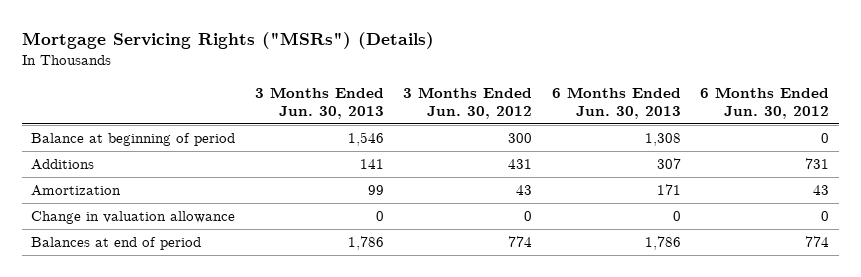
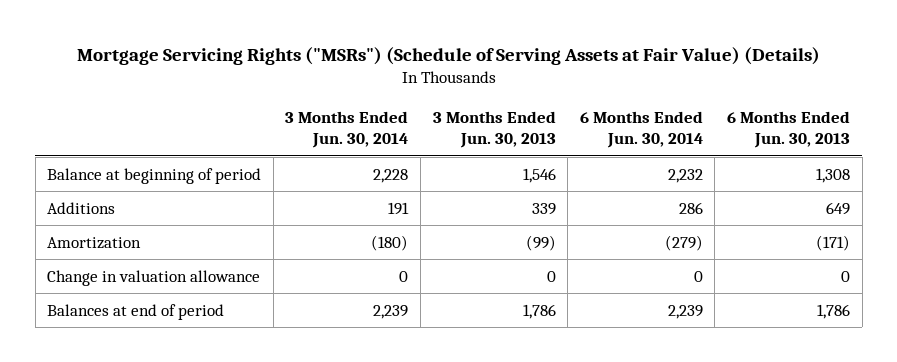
- Mortgage Servicing Rights ("MSRs") (Details)
+ Mortgage Servicing Rights ("MSRs") (Schedule of Serving Assets at Fair Value) (Details)
- | 3 Months Ended Jun. 30, 2013 | 3 Months Ended Jun. 30, 2012 | 6 Months Ended Jun. 30, 2013 | 6 Months Ended Jun. 30, 2012
+ | 3 Months Ended Jun. 30, 2014 | 3 Months Ended Jun. 30, 2013 | 6 Months Ended Jun. 30, 2014 | 6 Months Ended Jun. 30, 2013
- Additions | 141 | 431 | 307 | 731
- Amortization | 99 | 43 | 171 | 43
+ Additions | 191 | 339 | 286 | 649
+ Amortization | (180) | (99) | (279) | (171)

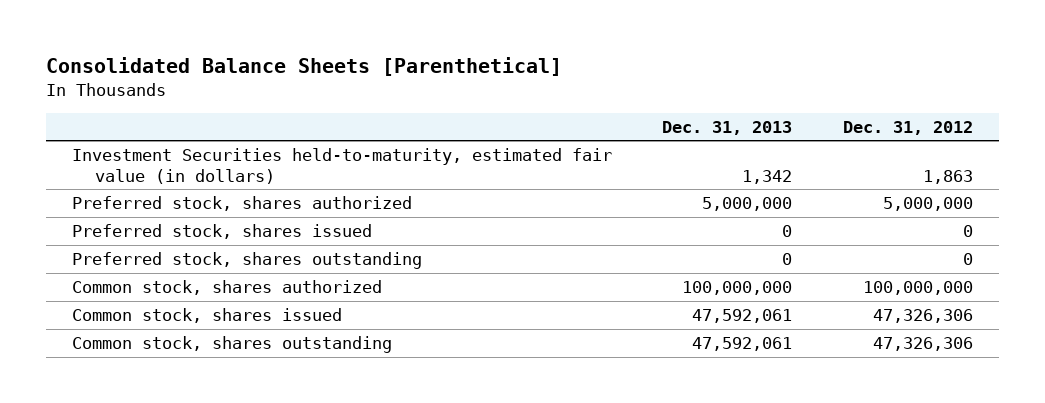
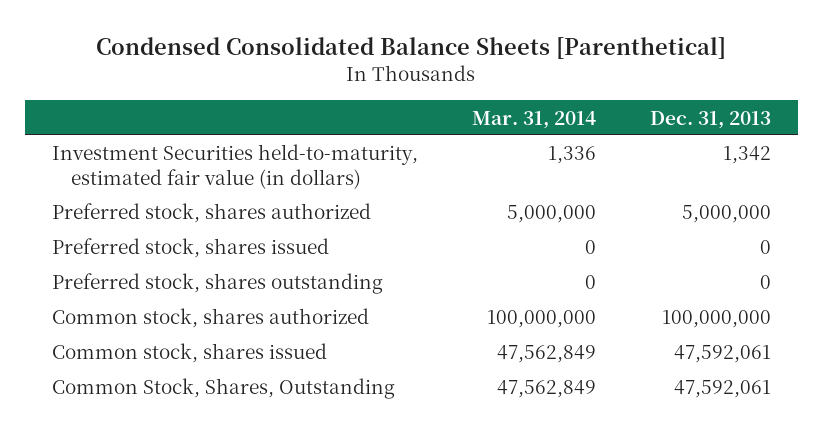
- Consolidated Balance Sheets [Parenthetical]
+ Condensed Consolidated Balance Sheets [Parenthetical]
- | Dec. 31, 2013 | Dec. 31, 2012
+ | Mar. 31, 2014 | Dec. 31, 2013
- Common stock, shares outstanding | 47,592,061 | 47,326,306
+ Common Stock, Shares, Outstanding | 47,562,849 | 47,592,061

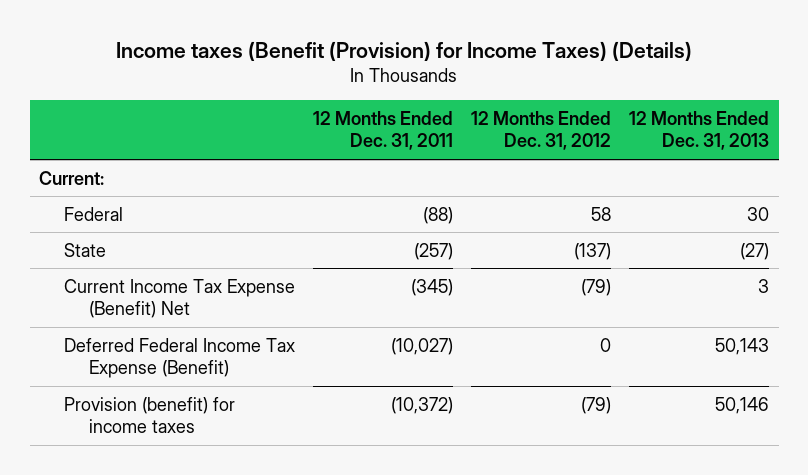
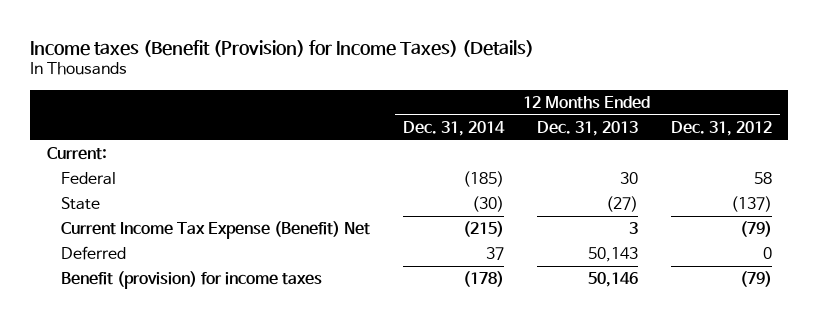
- | 12 Months Ended Dec. 31, 2011 | 12 Months Ended Dec. 31, 2012 | 12 Months Ended Dec. 31, 2013
+ | 12 Months Ended Dec. 31, 2014 | 12 Months Ended Dec. 31, 2013 | 12 Months Ended Dec. 31, 2012
- Deferred Federal Income Tax Expense (Benefit) | (10,027) | 0 | 50,143
- Provision (benefit) for income taxes | (10,372) | (79) | 50,146
+ Deferred | 37 | 50,143 | 0
+ Benefit (provision) for income taxes | (178) | 50,146 | (79)

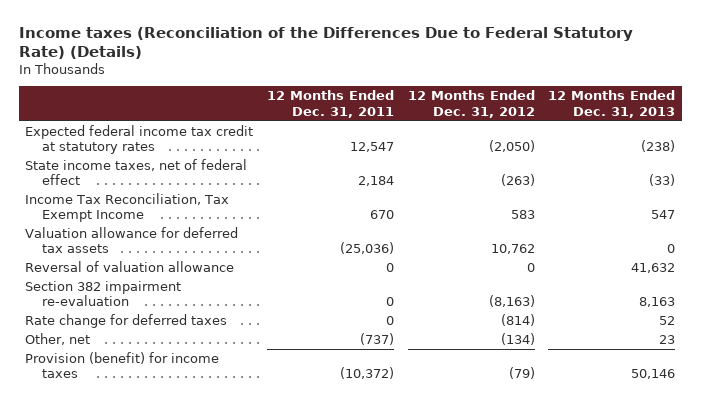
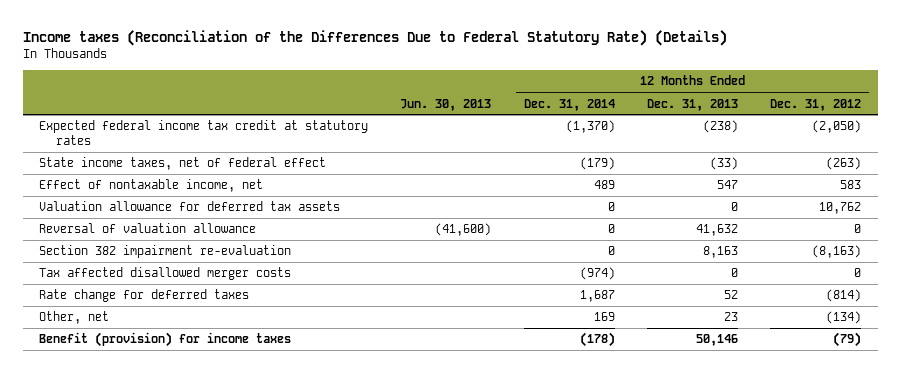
- | 12 Months Ended Dec. 31, 2011 | 12 Months Ended Dec. 31, 2012 | 12 Months Ended Dec. 31, 2013
+ | Jun. 30, 2013 | 12 Months Ended Dec. 31, 2014 | 12 Months Ended Dec. 31, 2013 | 12 Months Ended Dec. 31, 2012
- Income Tax Reconciliation, Tax Exempt Income | 670 | 583 | 547
+ Effect of nontaxable income, net | | 489 | 547 | 583
+ Tax affected disallowed merger costs | | (974) | 0 | 0
- Provision (benefit) for income taxes | (10,372) | (79) | 50,146
+ Benefit (provision) for income taxes | | (178) | 50,146 | (79)

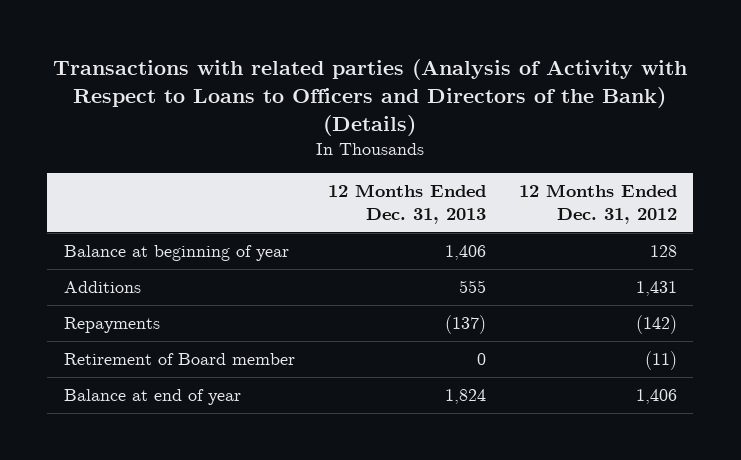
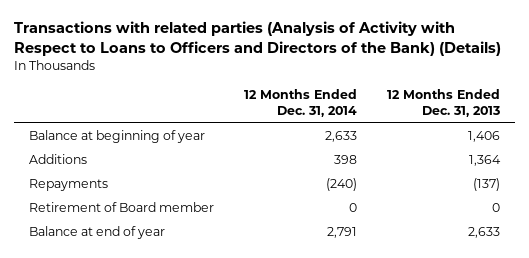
- | 12 Months Ended Dec. 31, 2013 | 12 Months Ended Dec. 31, 2012
+ | 12 Months Ended Dec. 31, 2014 | 12 Months Ended Dec. 31, 2013
- Additions | 555 | 1,431
+ Additions | 398 | 1,364
- Balance at end of year | 1,824 | 1,406
+ Balance at end of year | 2,791 | 2,633

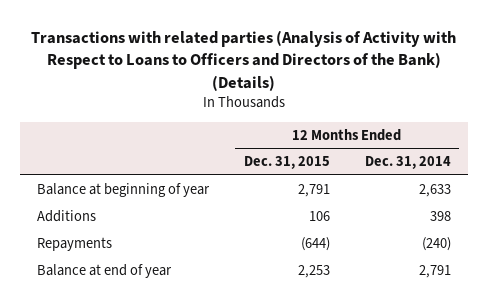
- | 12 Months Ended Dec. 31, 2014 | 12 Months Ended Dec. 31, 2013
+ | 12 Months Ended Dec. 31, 2015 | 12 Months Ended Dec. 31, 2014
- Retirement of Board member | 0 | 0

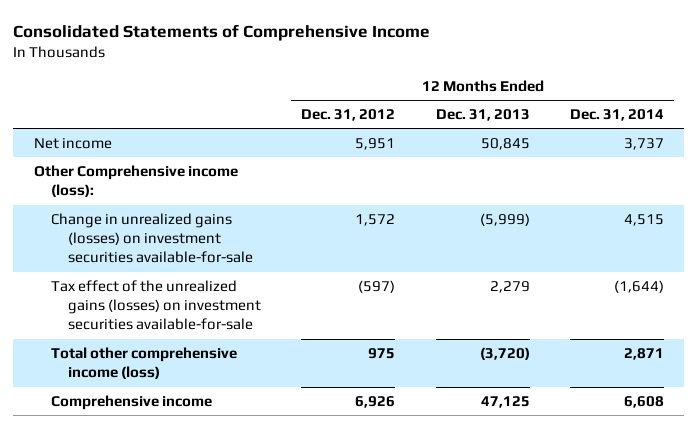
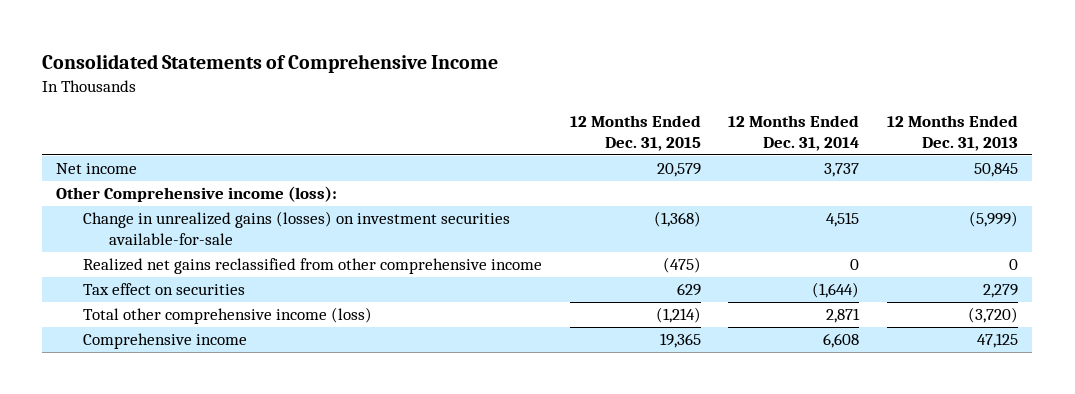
- | 12 Months Ended Dec. 31, 2012 | 12 Months Ended Dec. 31, 2013 | 12 Months Ended Dec. 31, 2014
+ | 12 Months Ended Dec. 31, 2015 | 12 Months Ended Dec. 31, 2014 | 12 Months Ended Dec. 31, 2013
- Tax effect of the unrealized gains (losses) on investment securities available-for-sale | (597) | 2,279 | (1,644)
+ Realized net gains reclassified from other comprehensive income | (475) | 0 | 0
+ Tax effect on securities | 629 | (1,644) | 2,279

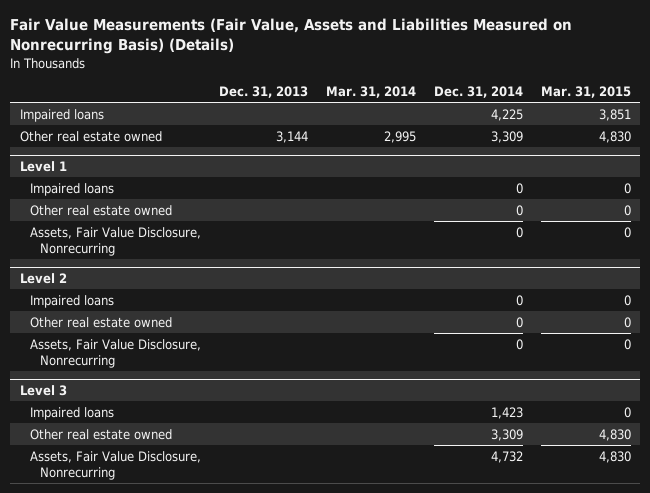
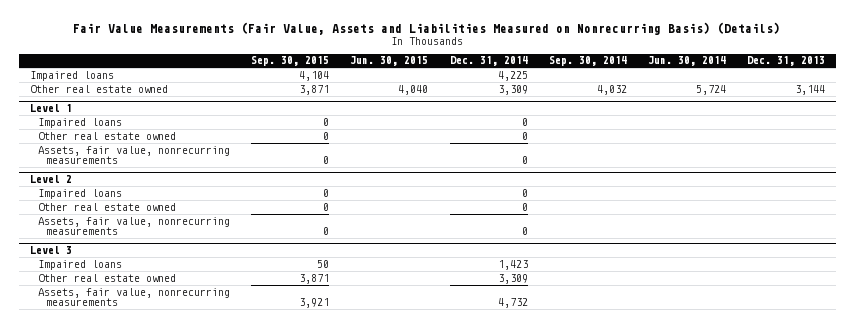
- | Dec. 31, 2013 | Mar. 31, 2014 | Dec. 31, 2014 | Mar. 31, 2015
+ | Sep. 30, 2015 | Jun. 30, 2015 | Dec. 31, 2014 | Sep. 30, 2014 | Jun. 30, 2014 | Dec. 31, 2013
@ Level 1
- Assets, Fair Value Disclosure, Nonrecurring | | | 0 | 0
+ Assets, fair value, nonrecurring measurements | 0 | | 0 | | |
@ Level 2
- Assets, Fair Value Disclosure, Nonrecurring | | | 0 | 0
+ Assets, fair value, nonrecurring measurements | 0 | | 0 | | |
@ Level 3
- Assets, Fair Value Disclosure, Nonrecurring | | | 4,732 | 4,830
+ Assets, fair value, nonrecurring measurements | 3,921 | | 4,732 | | |

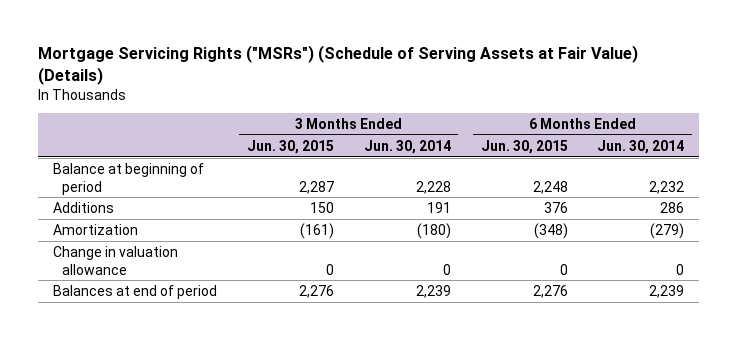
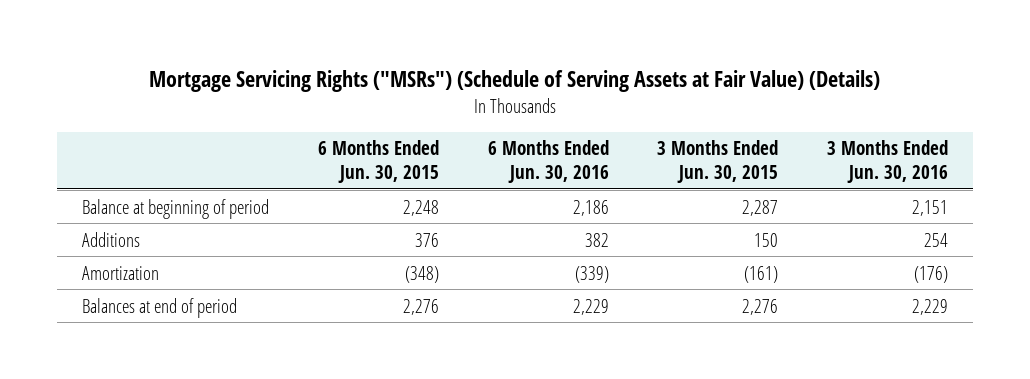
- | 3 Months Ended Jun. 30, 2015 | 3 Months Ended Jun. 30, 2014 | 6 Months Ended Jun. 30, 2015 | 6 Months Ended Jun. 30, 2014
+ | 6 Months Ended Jun. 30, 2015 | 6 Months Ended Jun. 30, 2016 | 3 Months Ended Jun. 30, 2015 | 3 Months Ended Jun. 30, 2016
- Change in valuation allowance | 0 | 0 | 0 | 0

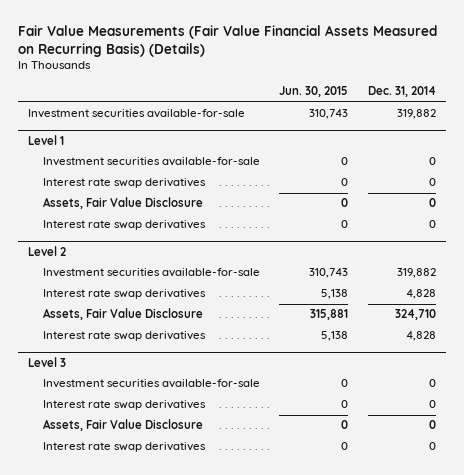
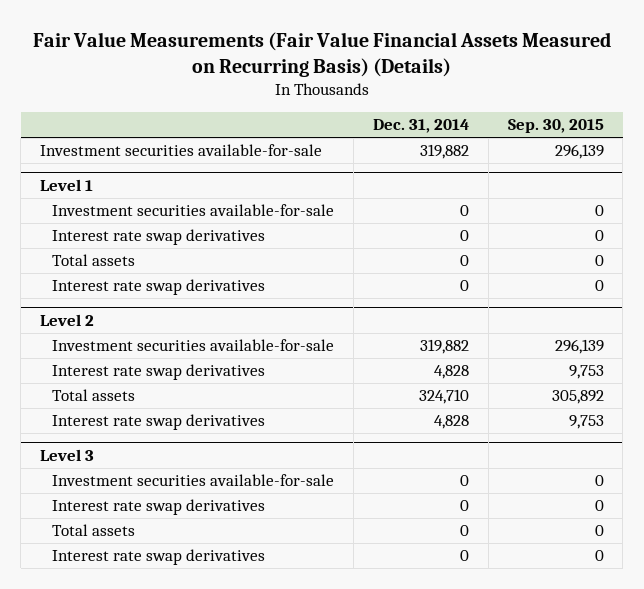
- | Jun. 30, 2015 | Dec. 31, 2014
+ | Dec. 31, 2014 | Sep. 30, 2015
@ Level 1
- Assets, Fair Value Disclosure | 0 | 0
+ Total assets | 0 | 0
@ Level 2
- Assets, Fair Value Disclosure | 315,881 | 324,710
+ Total assets | 324,710 | 305,892
@ Level 3
- Assets, Fair Value Disclosure | 0 | 0
+ Total assets | 0 | 0

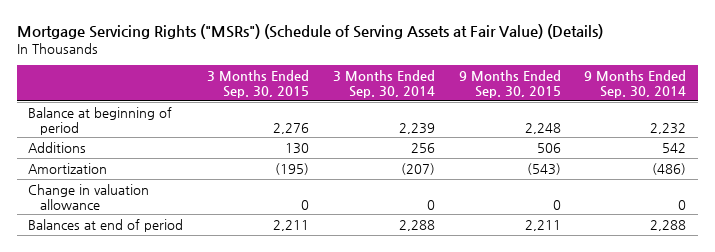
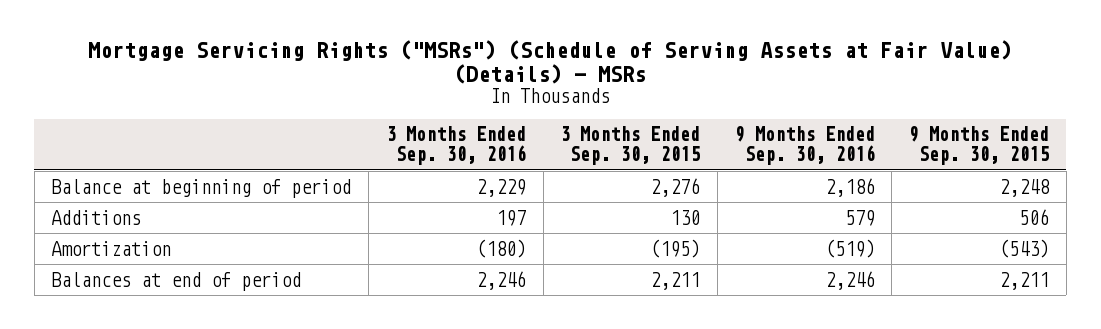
- Mortgage Servicing Rights ("MSRs") (Schedule of Serving Assets at Fair Value) (Details)
+ Mortgage Servicing Rights ("MSRs") (Schedule of Serving Assets at Fair Value) (Details) - MSRs
- | 3 Months Ended Sep. 30, 2015 | 3 Months Ended Sep. 30, 2014 | 9 Months Ended Sep. 30, 2015 | 9 Months Ended Sep. 30, 2014
+ | 3 Months Ended Sep. 30, 2016 | 3 Months Ended Sep. 30, 2015 | 9 Months Ended Sep. 30, 2016 | 9 Months Ended Sep. 30, 2015
- Change in valuation allowance | 0 | 0 | 0 | 0

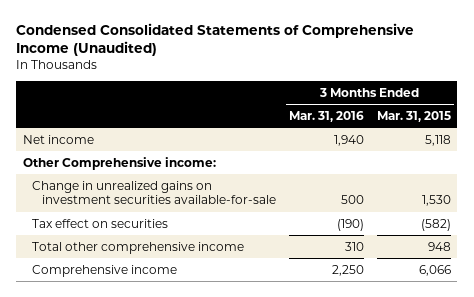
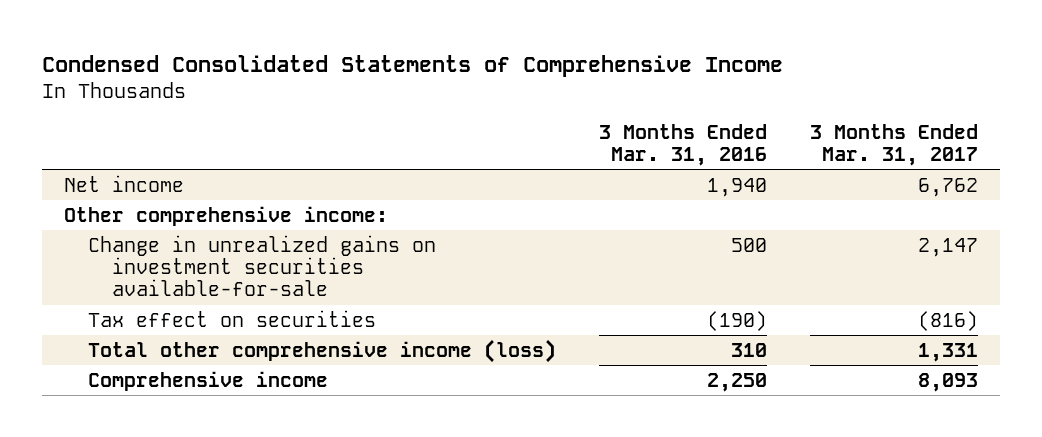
- Condensed Consolidated Statements of Comprehensive Income (Unaudited)
+ Condensed Consolidated Statements of Comprehensive Income
- | 3 Months Ended Mar. 31, 2016 | 3 Months Ended Mar. 31, 2015
+ | 3 Months Ended Mar. 31, 2016 | 3 Months Ended Mar. 31, 2017
- Other Comprehensive income:
+ Other comprehensive income:
- Total other comprehensive income | 310 | 948
+ Total other comprehensive income (loss) | 310 | 1,331

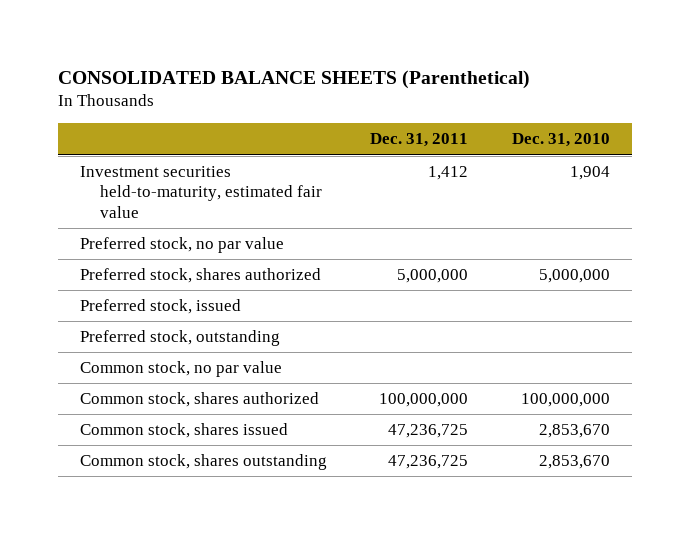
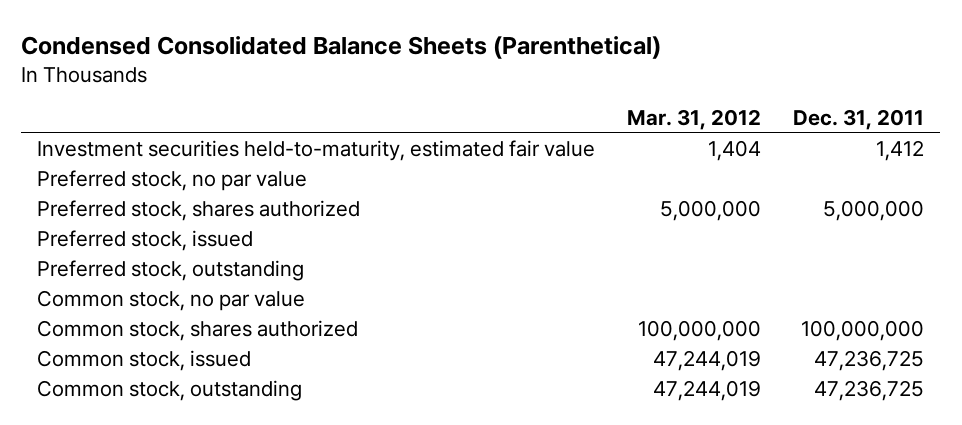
- CONSOLIDATED BALANCE SHEETS (Parenthetical)
+ Condensed Consolidated Balance Sheets (Parenthetical)
- | Dec. 31, 2011 | Dec. 31, 2010
+ | Mar. 31, 2012 | Dec. 31, 2011
- Common stock, shares issued | 47,236,725 | 2,853,670
- Common stock, shares outstanding | 47,236,725 | 2,853,670
+ Common stock, issued | 47,244,019 | 47,236,725
+ Common stock, outstanding | 47,244,019 | 47,236,725

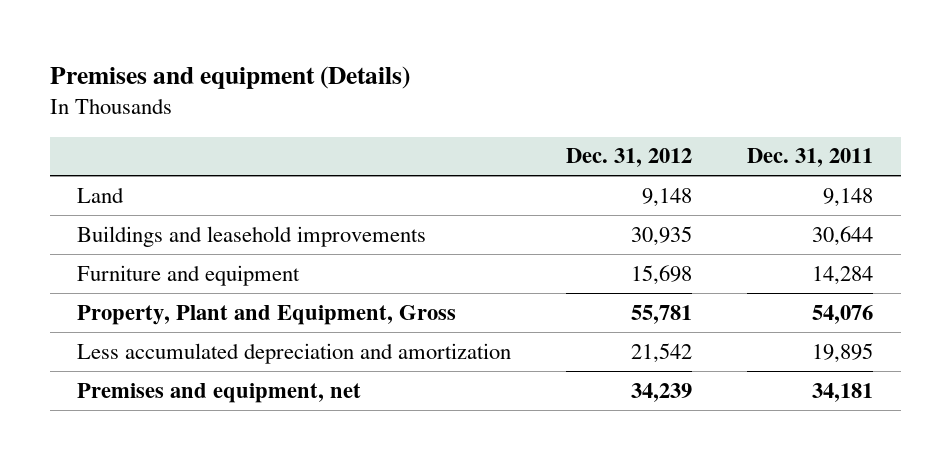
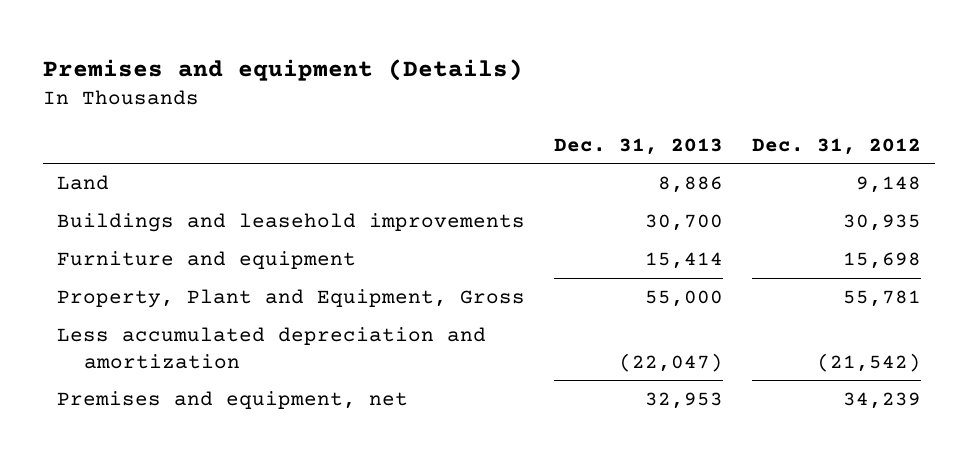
- | Dec. 31, 2012 | Dec. 31, 2011
+ | Dec. 31, 2013 | Dec. 31, 2012
- Less accumulated depreciation and amortization | 21,542 | 19,895
+ Less accumulated depreciation and amortization | (22,047) | (21,542)

